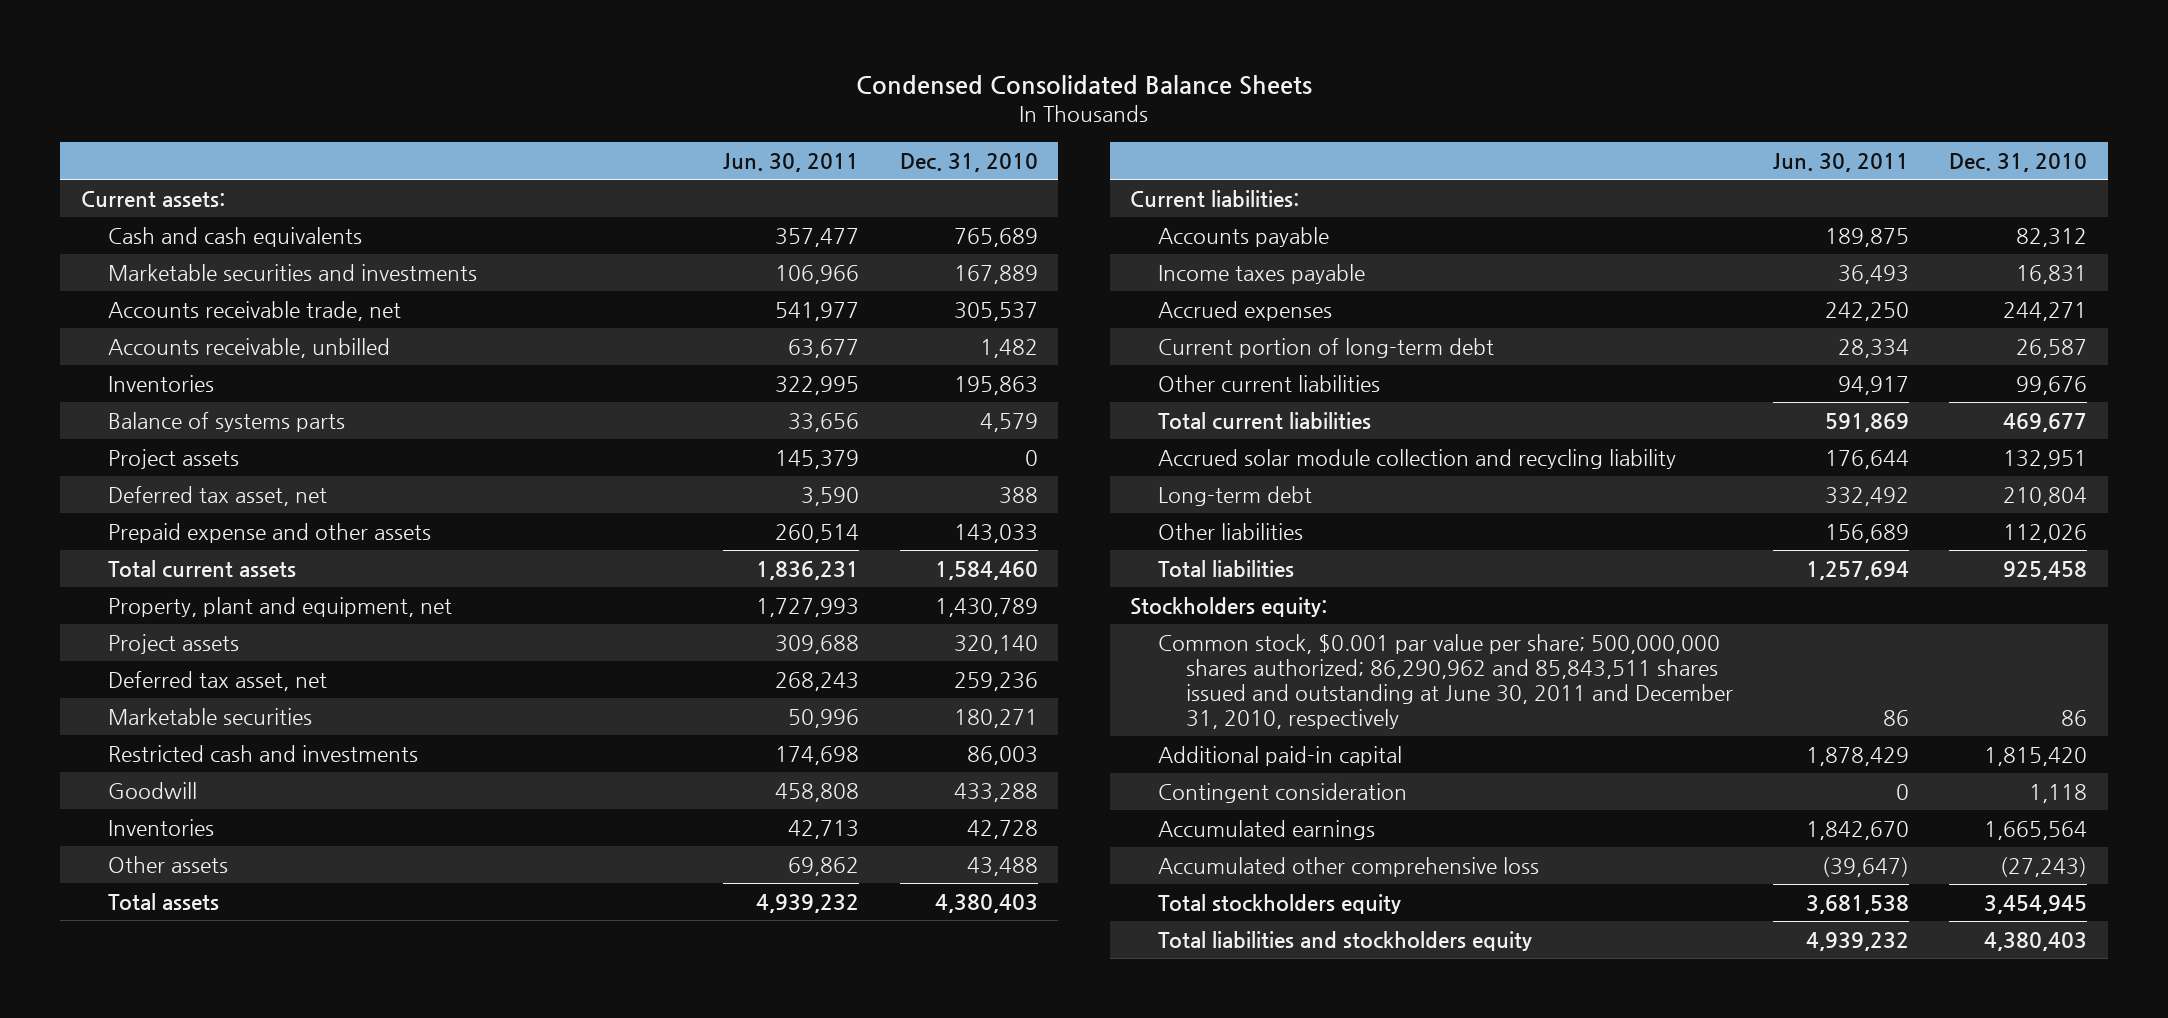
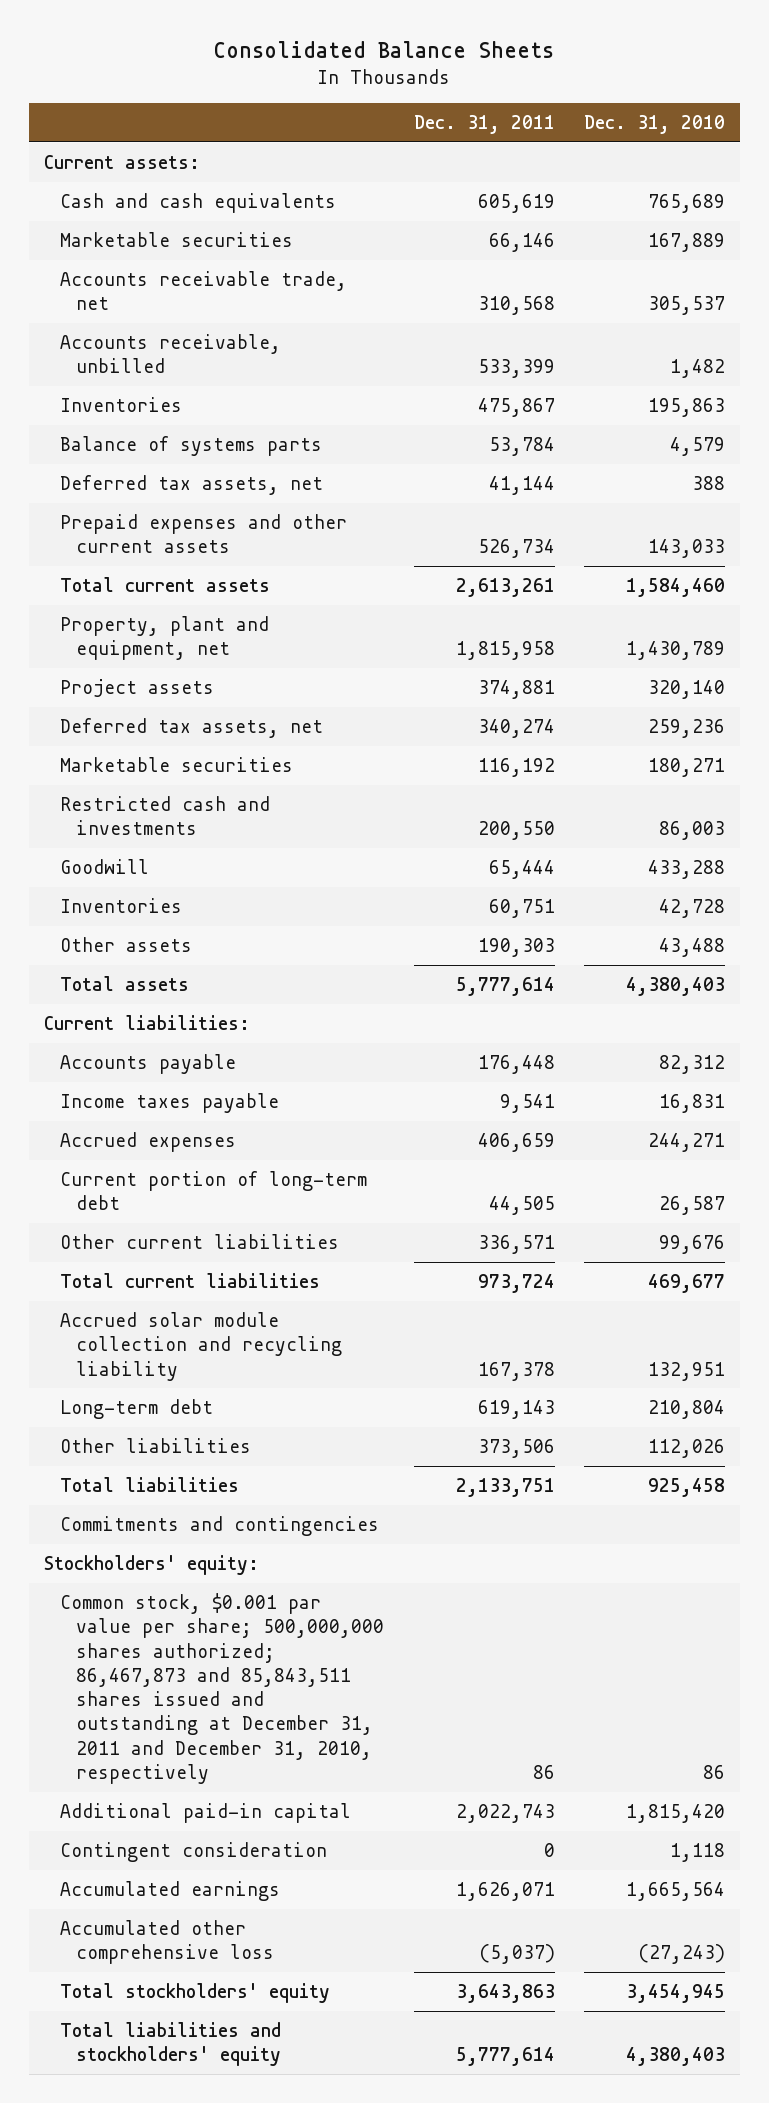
- Condensed Consolidated Balance Sheets
+ Consolidated Balance Sheets
- | Jun. 30, 2011 | Dec. 31, 2010
+ | Dec. 31, 2011 | Dec. 31, 2010
- Marketable securities and investments | 106,966 | 167,889
+ Marketable securities | 66,146 | 167,889
- Project assets | 145,379 | 0
- Deferred tax asset, net | 3,590 | 388
- Prepaid expense and other assets | 260,514 | 143,033
+ Deferred tax assets, net | 41,144 | 388
+ Prepaid expenses and other current assets | 526,734 | 143,033
- Deferred tax asset, net | 268,243 | 259,236
+ Deferred tax assets, net | 340,274 | 259,236
- Stockholders equity:
- Common stock, $0.001 par value per share; 500,000,000 shares authorized; 86,290,962 and 85,843,511 shares issued and outstanding at June 30, 2011 and December 31, 2010, respectively | 86 | 86
+ Commitments and contingencies
+ Stockholders' equity:
+ Common stock, $0.001 par value per share; 500,000,000 shares authorized; 86,467,873 and 85,843,511 shares issued and outstanding at December 31, 2011 and December 31, 2010, respectively | 86 | 86
- Total stockholders equity | 3,681,538 | 3,454,945
- Total liabilities and stockholders equity | 4,939,232 | 4,380,403
+ Total stockholders' equity | 3,643,863 | 3,454,945
+ Total liabilities and stockholders' equity | 5,777,614 | 4,380,403

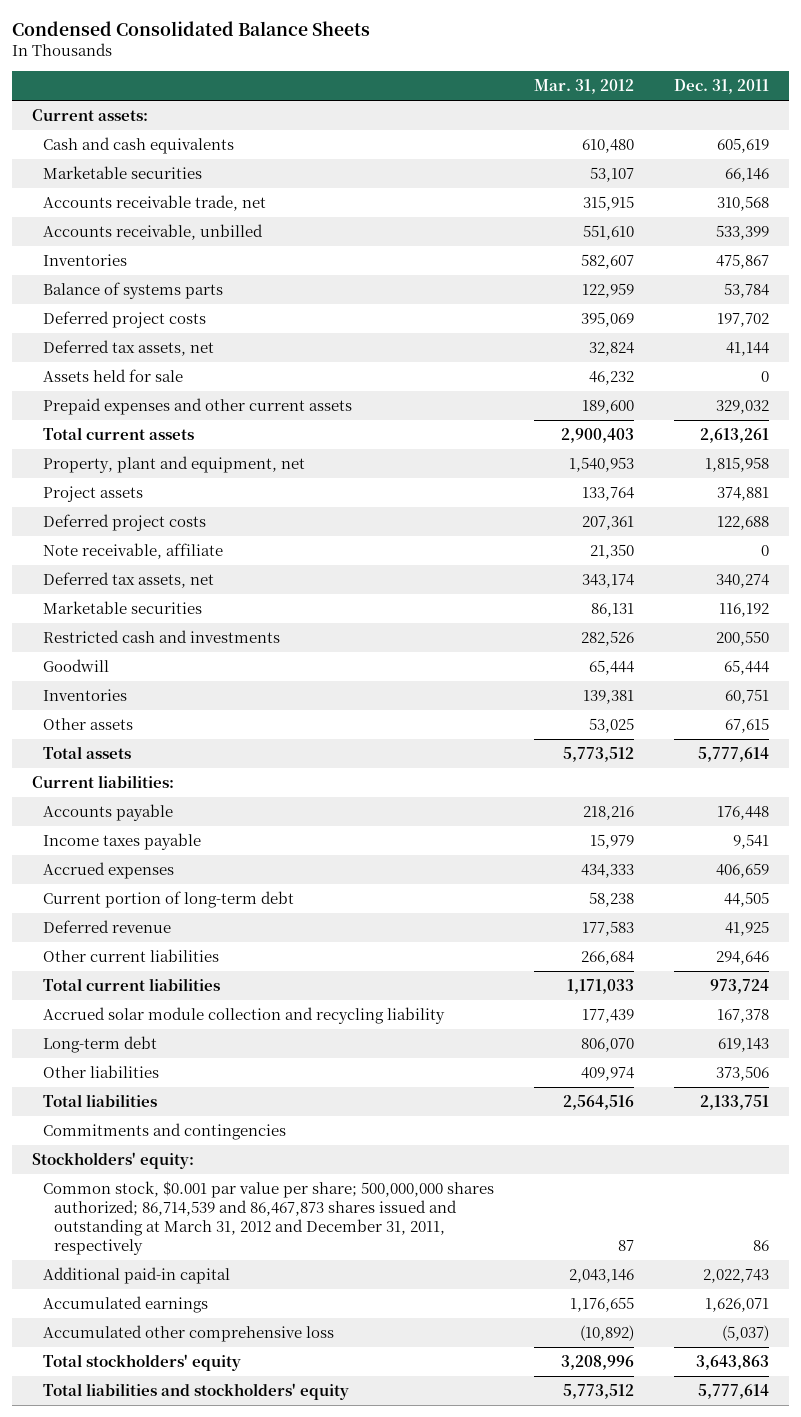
- Consolidated Balance Sheets
+ Condensed Consolidated Balance Sheets
- | Dec. 31, 2011 | Dec. 31, 2010
+ | Mar. 31, 2012 | Dec. 31, 2011
+ Deferred project costs | 395,069 | 197,702
- Prepaid expenses and other current assets | 526,734 | 143,033
+ Assets held for sale | 46,232 | 0
+ Prepaid expenses and other current assets | 189,600 | 329,032
+ Deferred project costs | 207,361 | 122,688
+ Note receivable, affiliate | 21,350 | 0
- Other assets | 190,303 | 43,488
+ Other assets | 53,025 | 67,615
- Other current liabilities | 336,571 | 99,676
+ Deferred revenue | 177,583 | 41,925
+ Other current liabilities | 266,684 | 294,646
- Common stock, $0.001 par value per share; 500,000,000 shares authorized; 86,467,873 and 85,843,511 shares issued and outstanding at December 31, 2011 and December 31, 2010, respectively | 86 | 86
+ Common stock, $0.001 par value per share; 500,000,000 shares authorized; 86,714,539 and 86,467,873 shares issued and outstanding at March 31, 2012 and December 31, 2011, respectively | 87 | 86
- Contingent consideration | 0 | 1,118

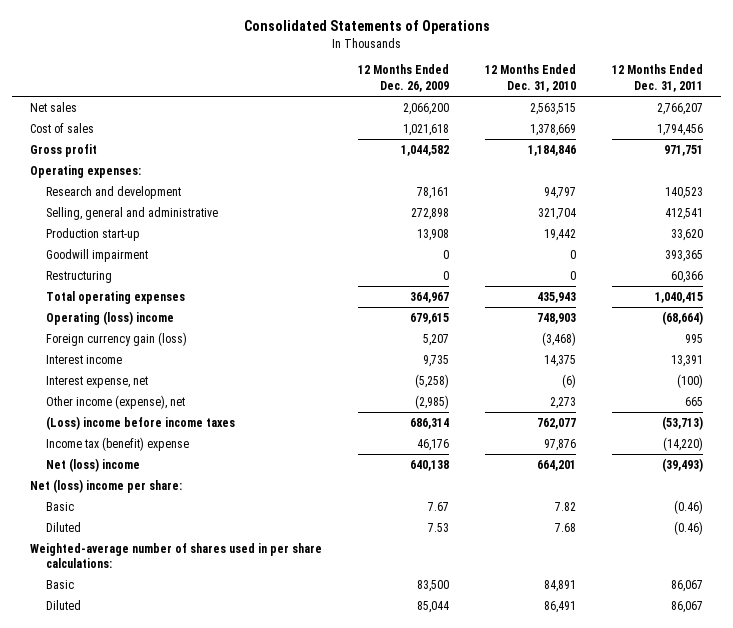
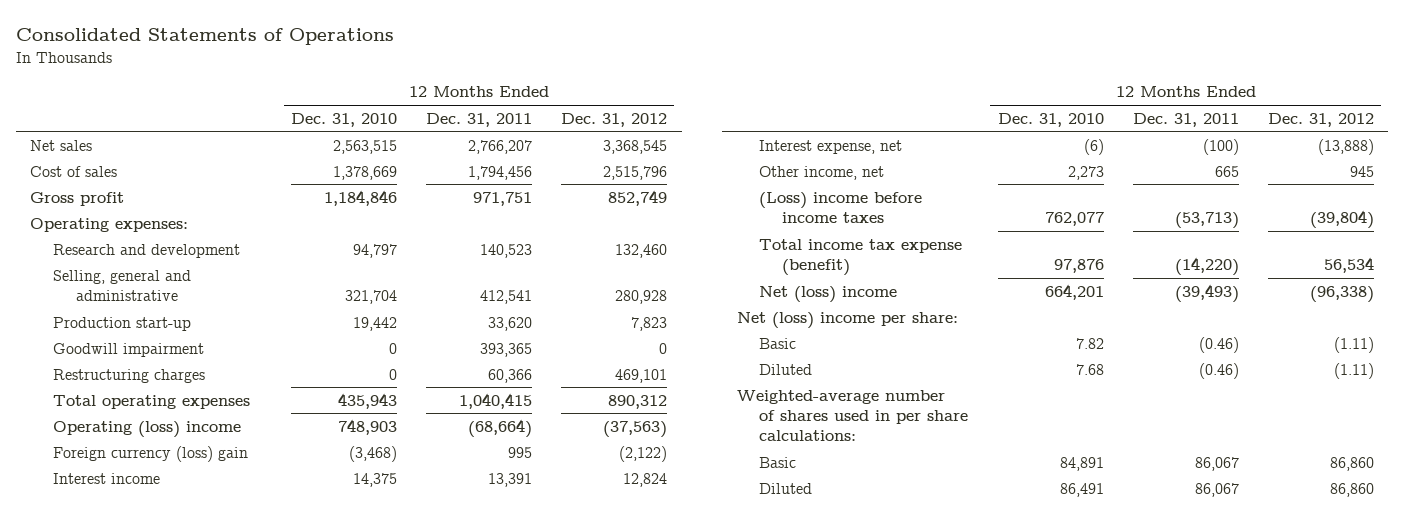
- | 12 Months Ended Dec. 26, 2009 | 12 Months Ended Dec. 31, 2010 | 12 Months Ended Dec. 31, 2011
+ | 12 Months Ended Dec. 31, 2010 | 12 Months Ended Dec. 31, 2011 | 12 Months Ended Dec. 31, 2012
- Restructuring | 0 | 0 | 60,366
+ Restructuring charges | 0 | 60,366 | 469,101
- Foreign currency gain (loss) | 5,207 | (3,468) | 995
+ Foreign currency (loss) gain | (3,468) | 995 | (2,122)
- Other income (expense), net | (2,985) | 2,273 | 665
+ Other income, net | 2,273 | 665 | 945
- Income tax (benefit) expense | 46,176 | 97,876 | (14,220)
+ Total income tax expense (benefit) | 97,876 | (14,220) | 56,534

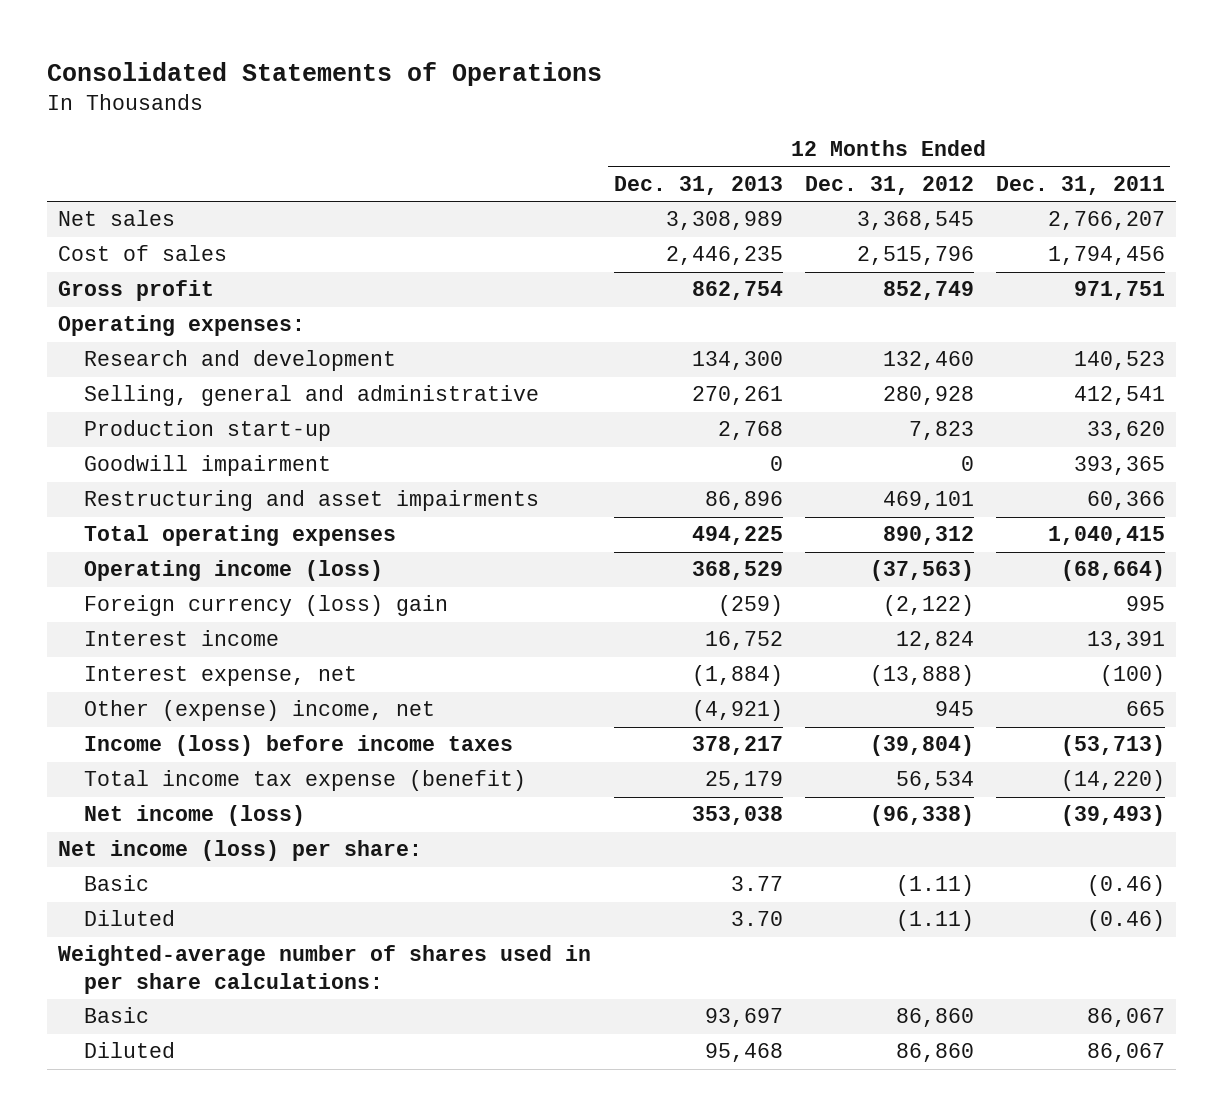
- | 12 Months Ended Dec. 31, 2010 | 12 Months Ended Dec. 31, 2011 | 12 Months Ended Dec. 31, 2012
+ | 12 Months Ended Dec. 31, 2013 | 12 Months Ended Dec. 31, 2012 | 12 Months Ended Dec. 31, 2011
- Restructuring charges | 0 | 60,366 | 469,101
+ Restructuring and asset impairments | 86,896 | 469,101 | 60,366
- Operating (loss) income | 748,903 | (68,664) | (37,563)
+ Operating income (loss) | 368,529 | (37,563) | (68,664)
- Other income, net | 2,273 | 665 | 945
- (Loss) income before income taxes | 762,077 | (53,713) | (39,804)
+ Other (expense) income, net | (4,921) | 945 | 665
+ Income (loss) before income taxes | 378,217 | (39,804) | (53,713)
- Net (loss) income | 664,201 | (39,493) | (96,338)
- Net (loss) income per share:
+ Net income (loss) | 353,038 | (96,338) | (39,493)
+ Net income (loss) per share:

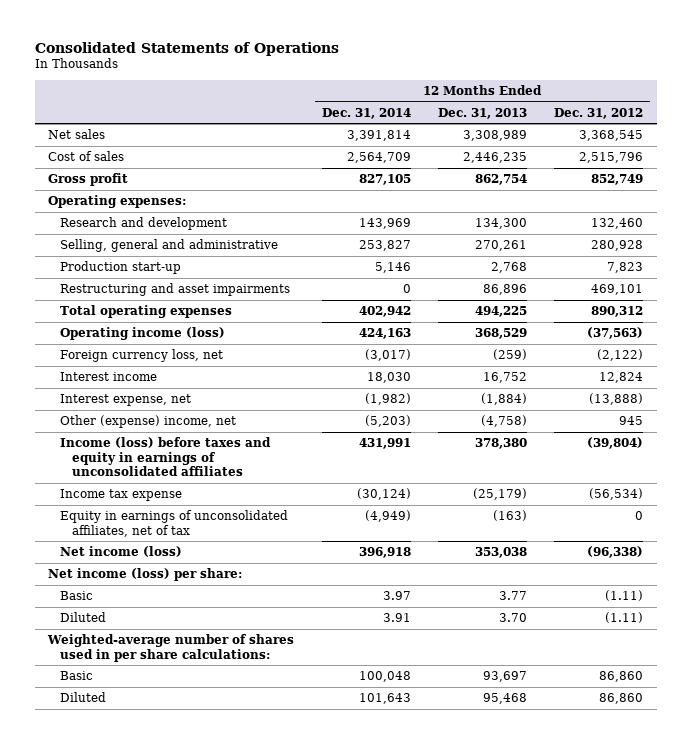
- | 12 Months Ended Dec. 31, 2013 | 12 Months Ended Dec. 31, 2012 | 12 Months Ended Dec. 31, 2011
+ | 12 Months Ended Dec. 31, 2014 | 12 Months Ended Dec. 31, 2013 | 12 Months Ended Dec. 31, 2012
- Goodwill impairment | 0 | 0 | 393,365
- Foreign currency (loss) gain | (259) | (2,122) | 995
+ Foreign currency loss, net | (3,017) | (259) | (2,122)
- Other (expense) income, net | (4,921) | 945 | 665
- Income (loss) before income taxes | 378,217 | (39,804) | (53,713)
- Total income tax expense (benefit) | 25,179 | 56,534 | (14,220)
+ Other (expense) income, net | (5,203) | (4,758) | 945
+ Income (loss) before taxes and equity in earnings of unconsolidated affiliates | 431,991 | 378,380 | (39,804)
+ Income tax expense | (30,124) | (25,179) | (56,534)
+ Equity in earnings of unconsolidated affiliates, net of tax | (4,949) | (163) | 0

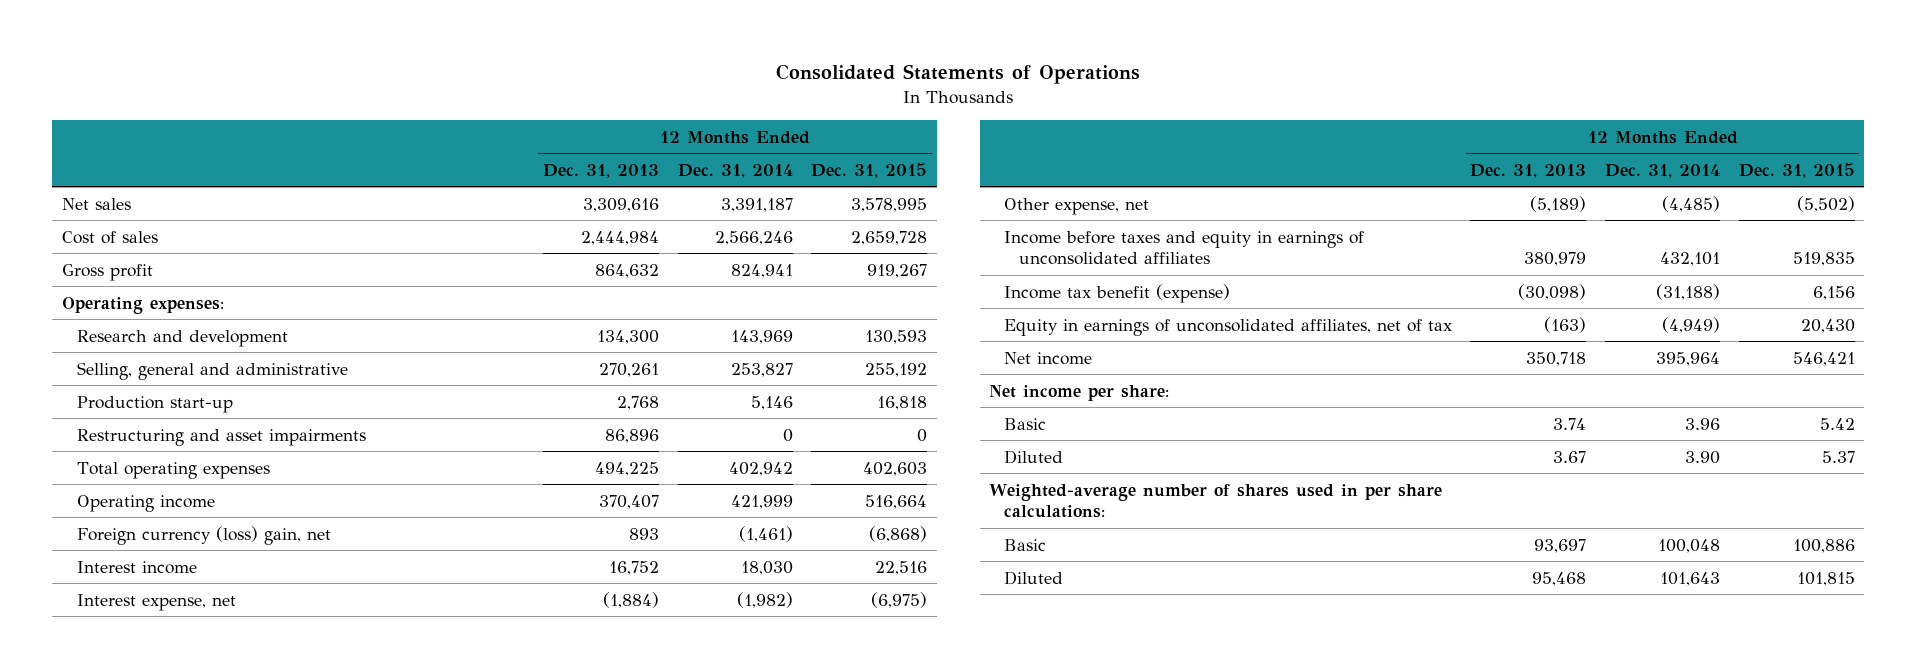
- | 12 Months Ended Dec. 31, 2014 | 12 Months Ended Dec. 31, 2013 | 12 Months Ended Dec. 31, 2012
+ | 12 Months Ended Dec. 31, 2013 | 12 Months Ended Dec. 31, 2014 | 12 Months Ended Dec. 31, 2015
- Net sales | 3,391,814 | 3,308,989 | 3,368,545
- Cost of sales | 2,564,709 | 2,446,235 | 2,515,796
- Gross profit | 827,105 | 862,754 | 852,749
+ Net sales | 3,309,616 | 3,391,187 | 3,578,995
+ Cost of sales | 2,444,984 | 2,566,246 | 2,659,728
+ Gross profit | 864,632 | 824,941 | 919,267
- Operating income (loss) | 424,163 | 368,529 | (37,563)
- Foreign currency loss, net | (3,017) | (259) | (2,122)
+ Operating income | 370,407 | 421,999 | 516,664
+ Foreign currency (loss) gain, net | 893 | (1,461) | (6,868)
- Other (expense) income, net | (5,203) | (4,758) | 945
- Income (loss) before taxes and equity in earnings of unconsolidated affiliates | 431,991 | 378,380 | (39,804)
- Income tax expense | (30,124) | (25,179) | (56,534)
+ Other expense, net | (5,189) | (4,485) | (5,502)
+ Income before taxes and equity in earnings of unconsolidated affiliates | 380,979 | 432,101 | 519,835
+ Income tax benefit (expense) | (30,098) | (31,188) | 6,156
- Net income (loss) | 396,918 | 353,038 | (96,338)
- Net income (loss) per share:
- Basic | 3.97 | 3.77 | (1.11)
- Diluted | 3.91 | 3.70 | (1.11)
+ Net income | 350,718 | 395,964 | 546,421
+ Net income per share:
+ Basic | 3.74 | 3.96 | 5.42
+ Diluted | 3.67 | 3.90 | 5.37

